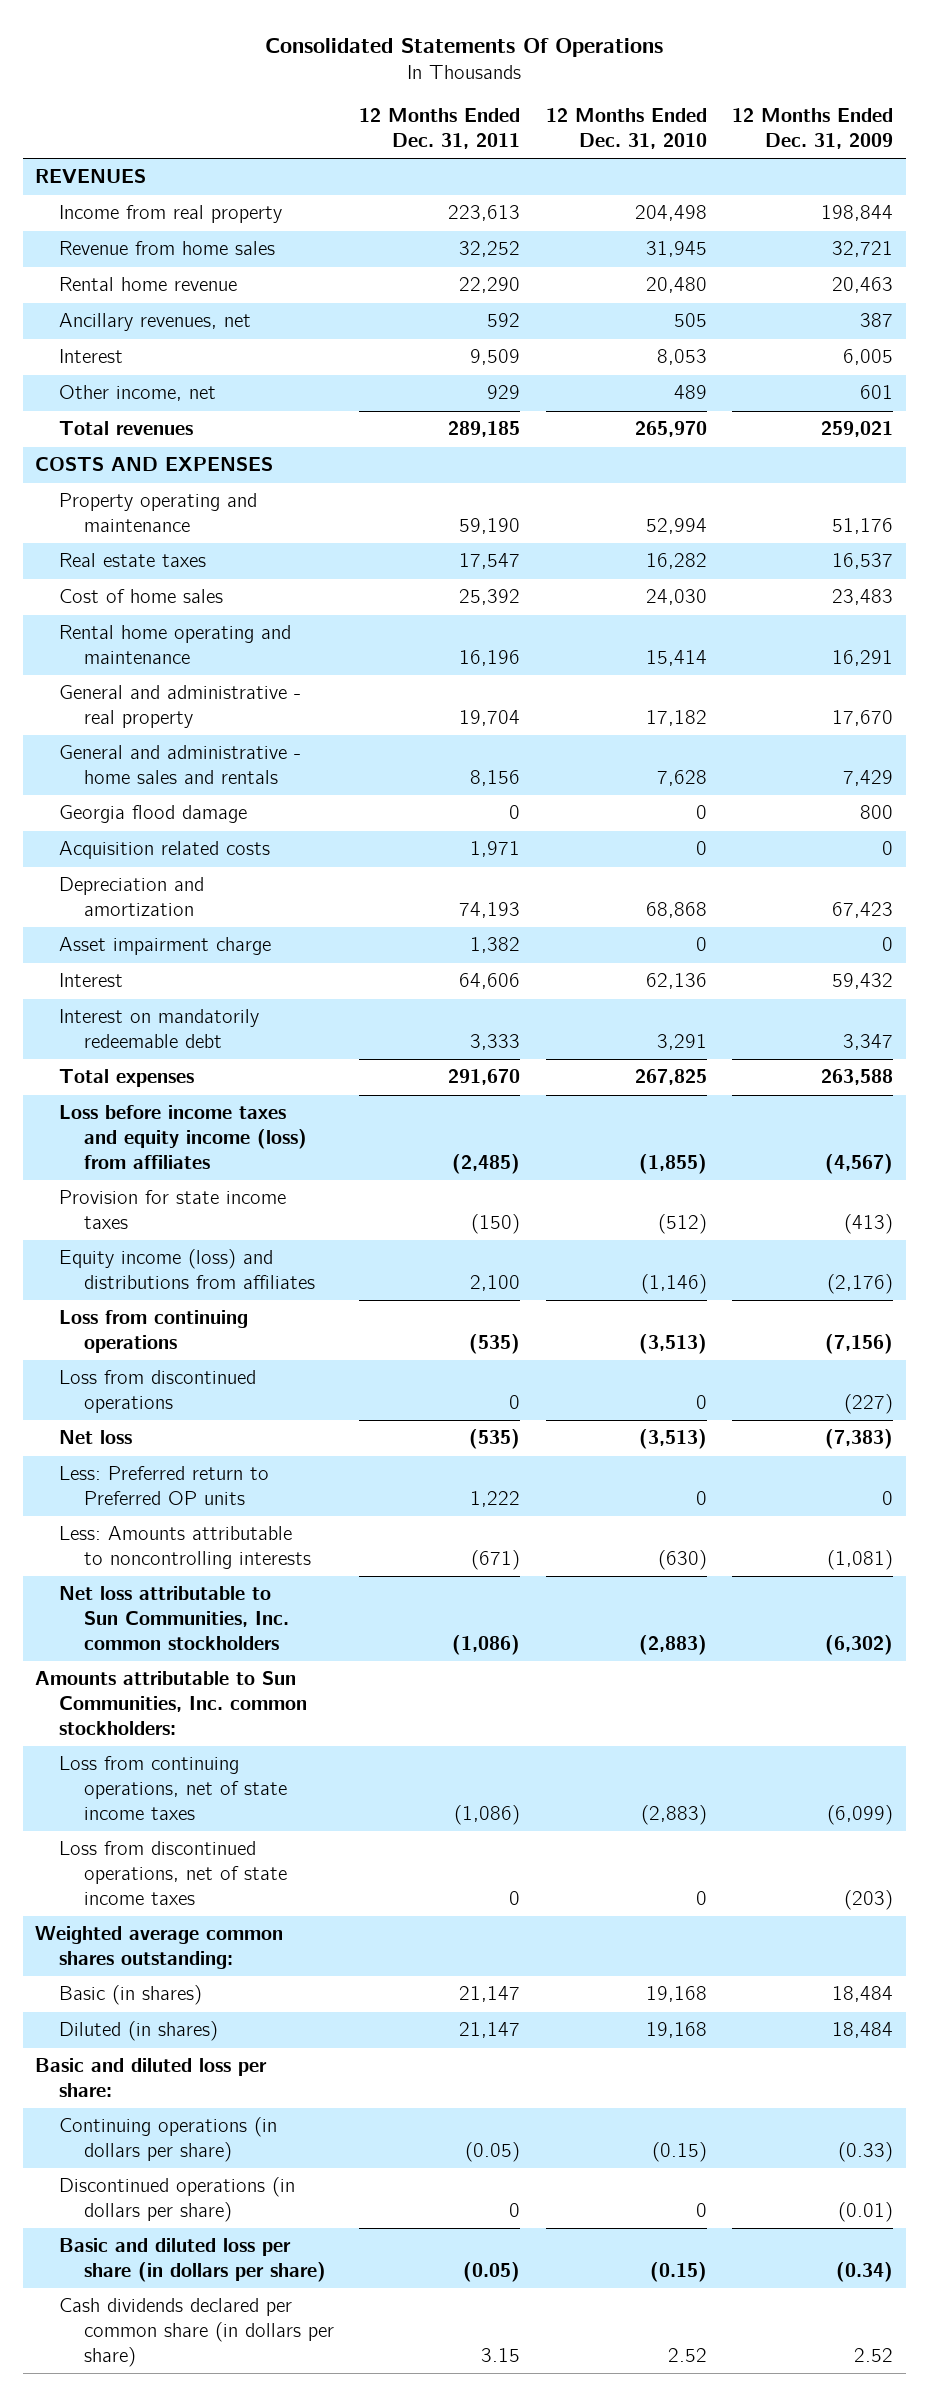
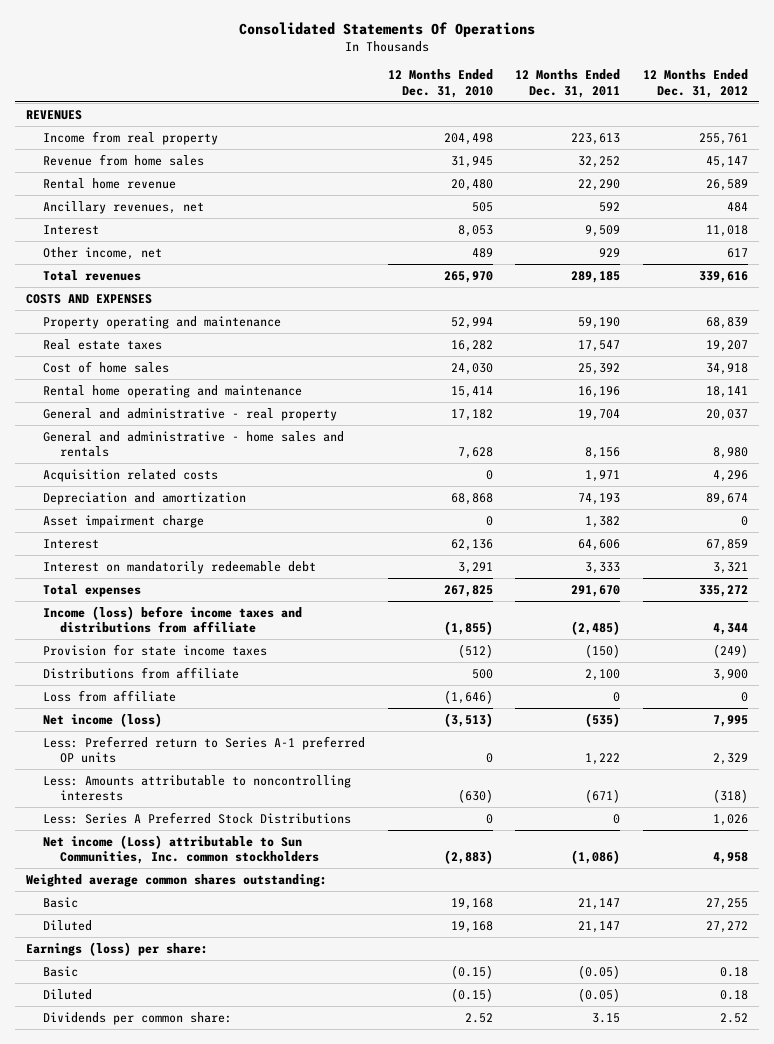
- | 12 Months Ended Dec. 31, 2011 | 12 Months Ended Dec. 31, 2010 | 12 Months Ended Dec. 31, 2009
+ | 12 Months Ended Dec. 31, 2010 | 12 Months Ended Dec. 31, 2011 | 12 Months Ended Dec. 31, 2012
- Georgia flood damage | 0 | 0 | 800
- Loss before income taxes and equity income (loss) from affiliates | (2,485) | (1,855) | (4,567)
+ Income (loss) before income taxes and distributions from affiliate | (1,855) | (2,485) | 4,344
- Equity income (loss) and distributions from affiliates | 2,100 | (1,146) | (2,176)
- Loss from continuing operations | (535) | (3,513) | (7,156)
- Loss from discontinued operations | 0 | 0 | (227)
- Net loss | (535) | (3,513) | (7,383)
- Less: Preferred return to Preferred OP units | 1,222 | 0 | 0
+ Distributions from affiliate | 500 | 2,100 | 3,900
+ Loss from affiliate | (1,646) | 0 | 0
+ Net income (loss) | (3,513) | (535) | 7,995
+ Less: Preferred return to Series A-1 preferred OP units | 0 | 1,222 | 2,329
- Net loss attributable to Sun Communities, Inc. common stockholders | (1,086) | (2,883) | (6,302)
- Amounts attributable to Sun Communities, Inc. common stockholders:
- Loss from continuing operations, net of state income taxes | (1,086) | (2,883) | (6,099)
- Loss from discontinued operations, net of state income taxes | 0 | 0 | (203)
+ Less: Series A Preferred Stock Distributions | 0 | 0 | 1,026
+ Net income (Loss) attributable to Sun Communities, Inc. common stockholders | (2,883) | (1,086) | 4,958
- Basic (in shares) | 21,147 | 19,168 | 18,484
- Diluted (in shares) | 21,147 | 19,168 | 18,484
- Basic and diluted loss per share:
- Continuing operations (in dollars per share) | (0.05) | (0.15) | (0.33)
- Discontinued operations (in dollars per share) | 0 | 0 | (0.01)
- Basic and diluted loss per share (in dollars per share) | (0.05) | (0.15) | (0.34)
- Cash dividends declared per common share (in dollars per share) | 3.15 | 2.52 | 2.52
+ Basic | 19,168 | 21,147 | 27,255
+ Diluted | 19,168 | 21,147 | 27,272
+ Earnings (loss) per share:
+ Basic | (0.15) | (0.05) | 0.18
+ Diluted | (0.15) | (0.05) | 0.18
+ Dividends per common share: | 2.52 | 3.15 | 2.52

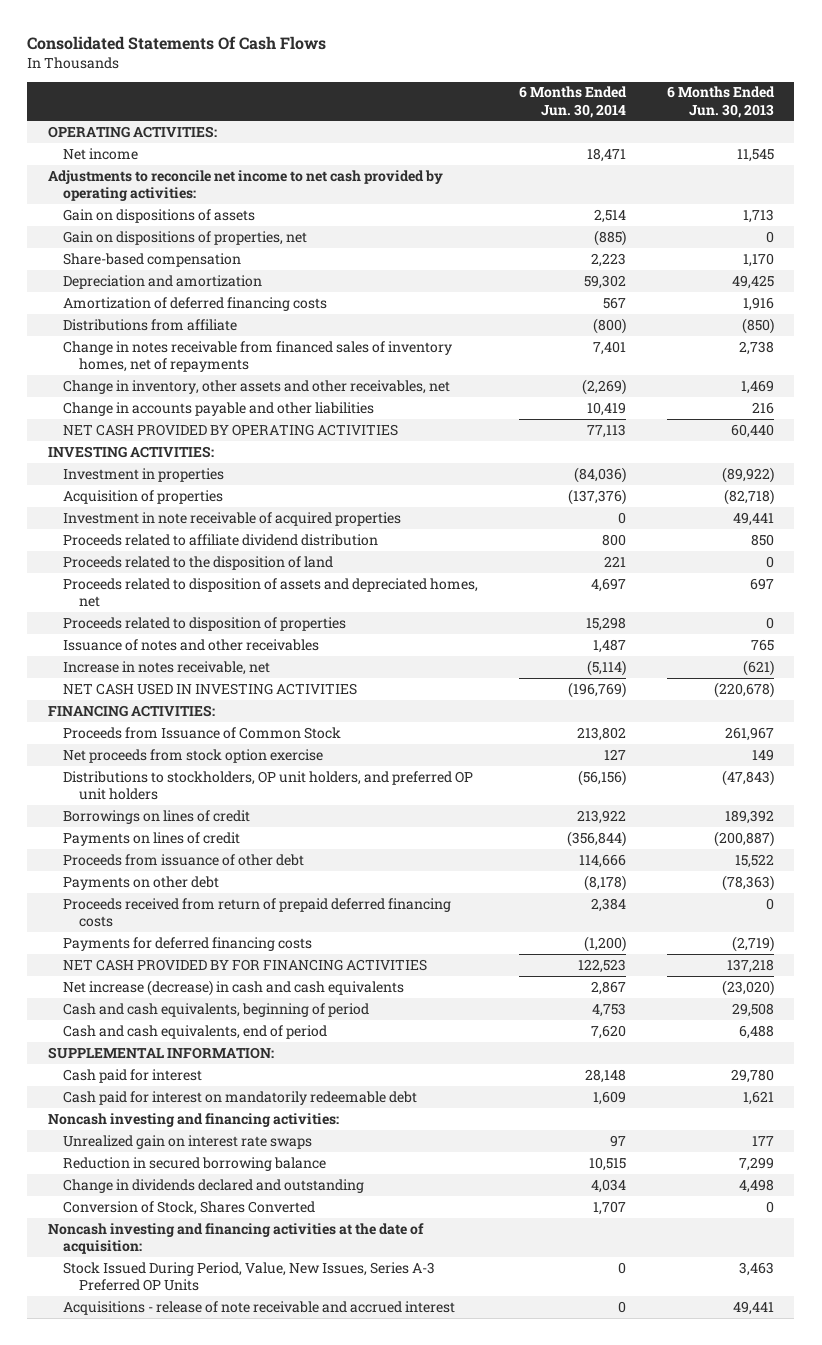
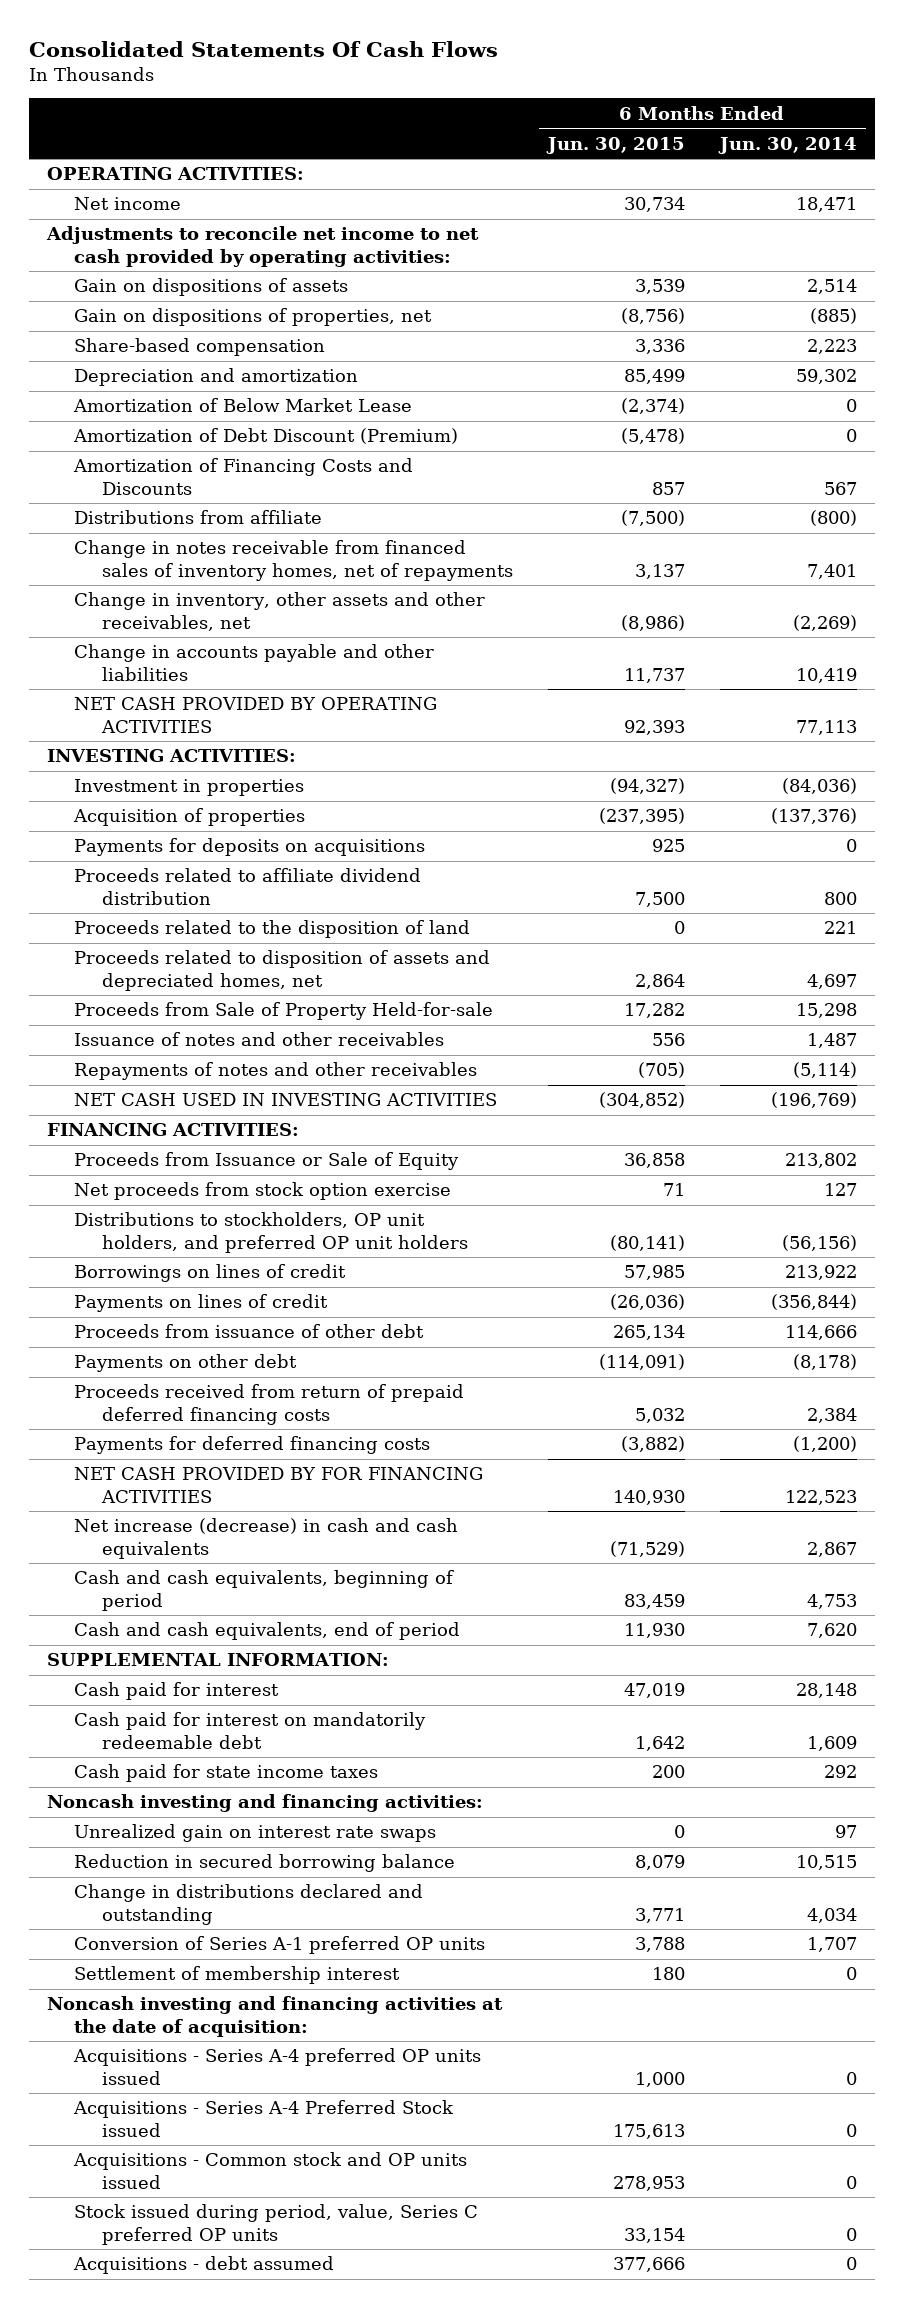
- | 6 Months Ended Jun. 30, 2014 | 6 Months Ended Jun. 30, 2013
+ | 6 Months Ended Jun. 30, 2015 | 6 Months Ended Jun. 30, 2014
- Amortization of deferred financing costs | 567 | 1,916
+ Amortization of Below Market Lease | (2,374) | 0
+ Amortization of Debt Discount (Premium) | (5,478) | 0
+ Amortization of Financing Costs and Discounts | 857 | 567
- Investment in note receivable of acquired properties | 0 | 49,441
+ Payments for deposits on acquisitions | 925 | 0
- Proceeds related to disposition of properties | 15,298 | 0
+ Proceeds from Sale of Property Held-for-sale | 17,282 | 15,298
- Increase in notes receivable, net | (5,114) | (621)
+ Repayments of notes and other receivables | (705) | (5,114)
- Proceeds from Issuance of Common Stock | 213,802 | 261,967
+ Proceeds from Issuance or Sale of Equity | 36,858 | 213,802
+ Cash paid for state income taxes | 200 | 292
- Change in dividends declared and outstanding | 4,034 | 4,498
- Conversion of Stock, Shares Converted | 1,707 | 0
+ Change in distributions declared and outstanding | 3,771 | 4,034
+ Conversion of Series A-1 preferred OP units | 3,788 | 1,707
+ Settlement of membership interest | 180 | 0
- Stock Issued During Period, Value, New Issues, Series A-3 Preferred OP Units | 0 | 3,463
- Acquisitions - release of note receivable and accrued interest | 0 | 49,441
+ Acquisitions - Series A-4 preferred OP units issued | 1,000 | 0
+ Acquisitions - Series A-4 Preferred Stock issued | 175,613 | 0
+ Acquisitions - Common stock and OP units issued | 278,953 | 0
+ Stock issued during period, value, Series C preferred OP units | 33,154 | 0
+ Acquisitions - debt assumed | 377,666 | 0

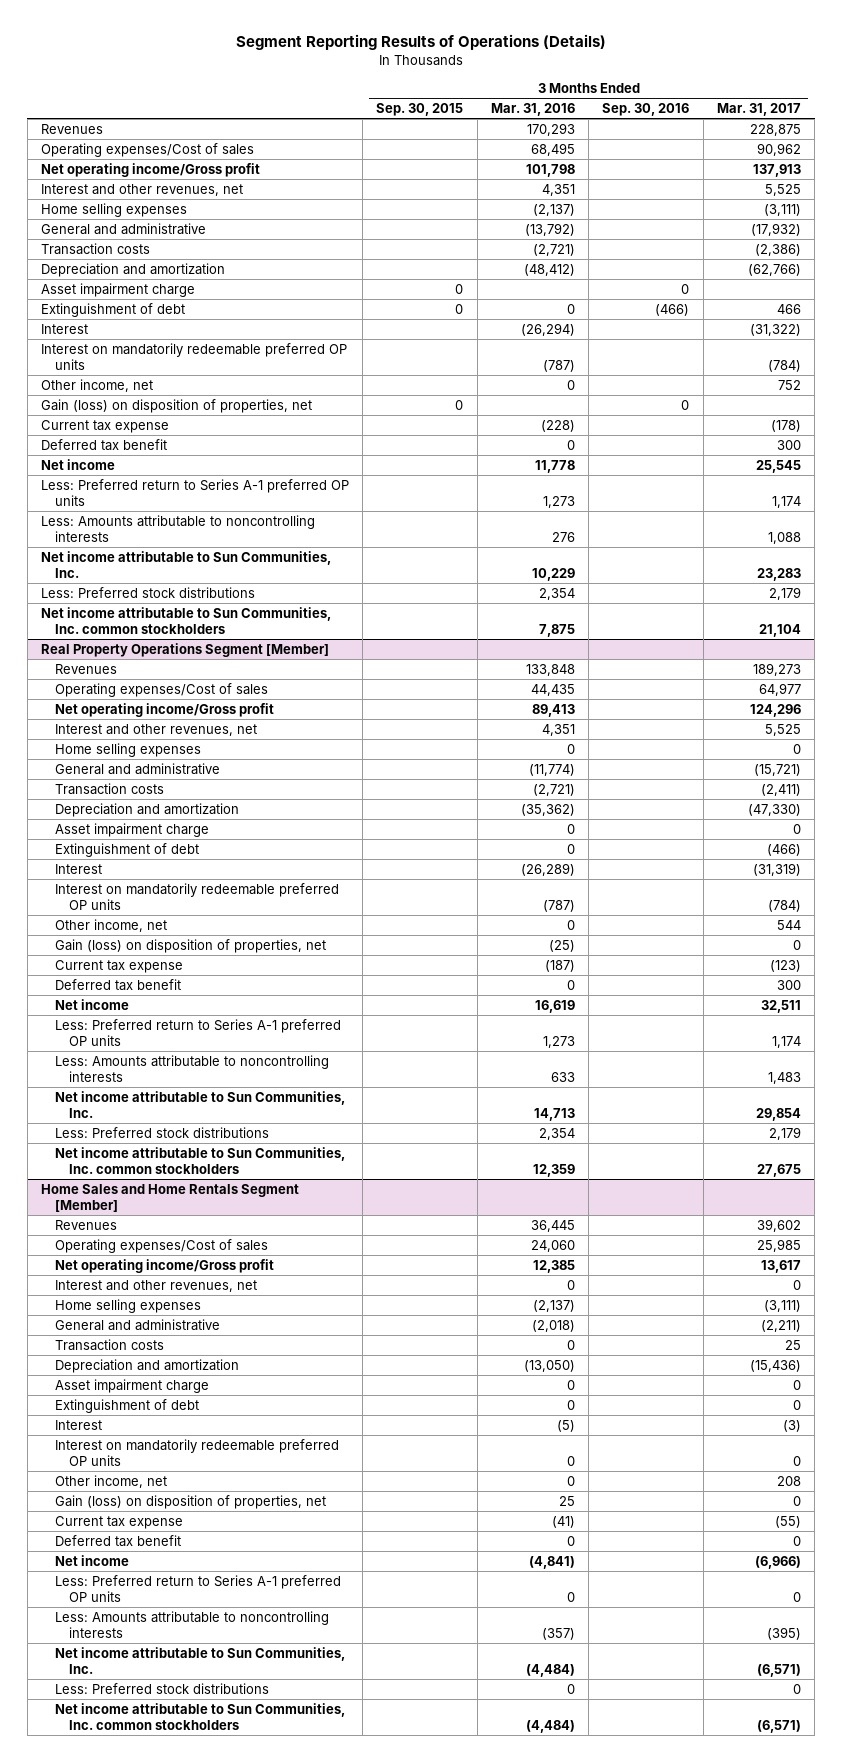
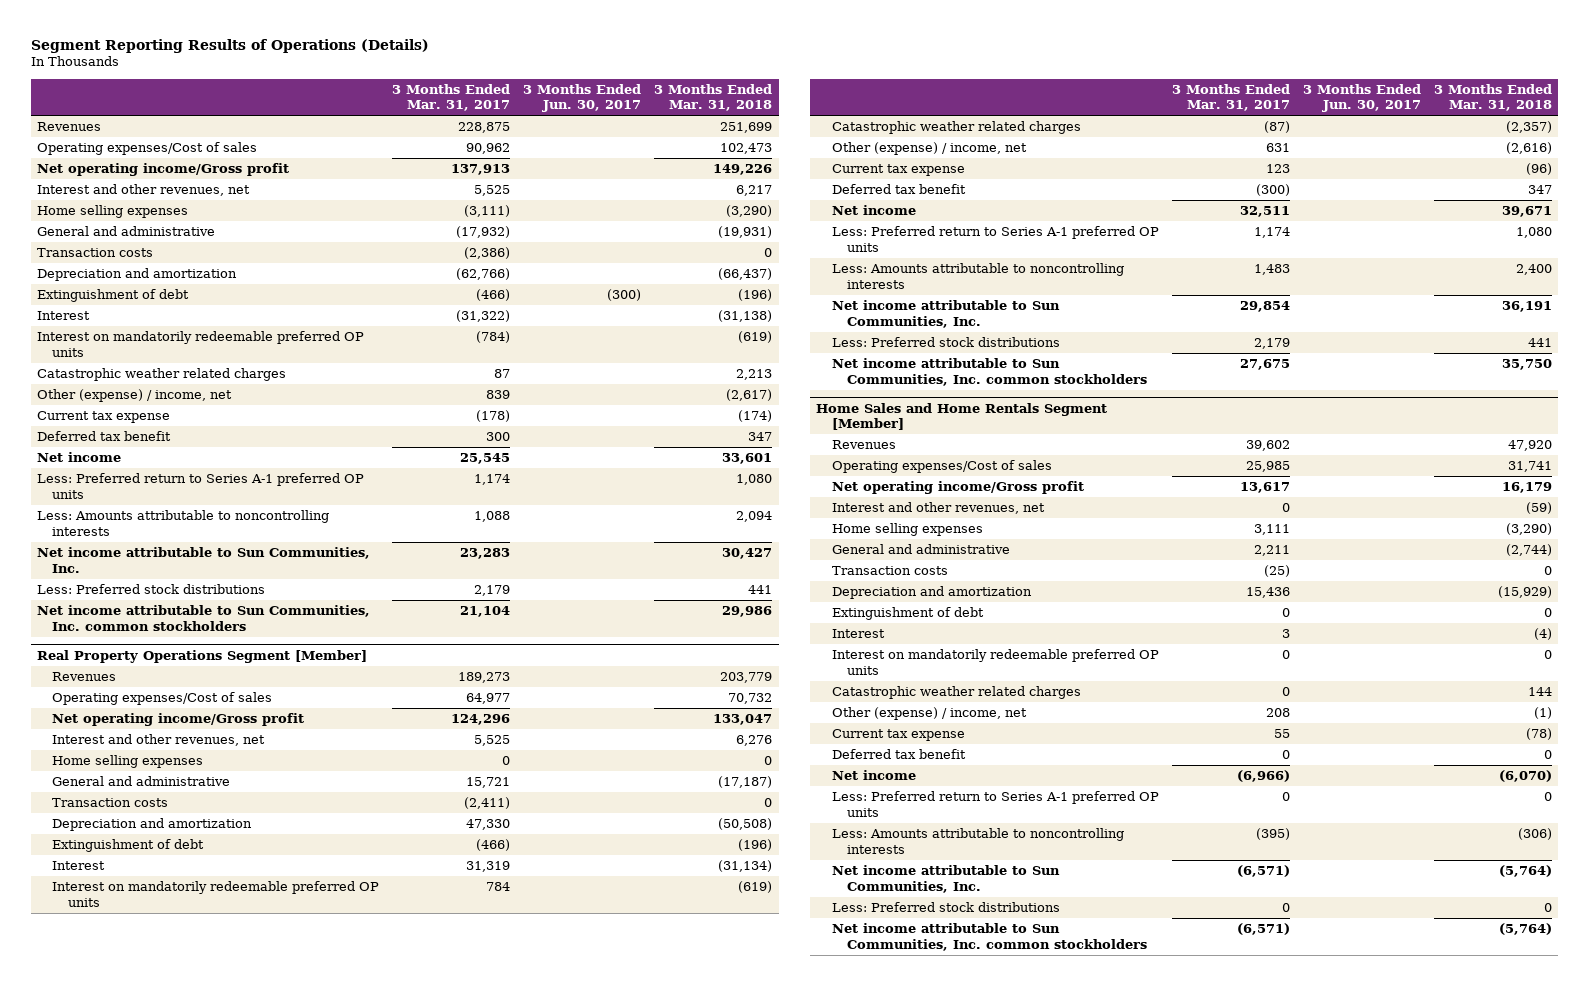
- | 3 Months Ended Sep. 30, 2015 | 3 Months Ended Mar. 31, 2016 | 3 Months Ended Sep. 30, 2016 | 3 Months Ended Mar. 31, 2017
+ | 3 Months Ended Mar. 31, 2017 | 3 Months Ended Jun. 30, 2017 | 3 Months Ended Mar. 31, 2018
- Asset impairment charge | 0 | | 0 |
- Extinguishment of debt | 0 | 0 | (466) | 466
+ Extinguishment of debt | (466) | (300) | (196)
- Other income, net | | 0 | | 752
- Gain (loss) on disposition of properties, net | 0 | | 0 |
+ Catastrophic weather related charges | 87 | | 2,213
+ Other (expense) / income, net | 839 | | (2,617)
@ Real Property Operations Segment [Member]
- General and administrative | | (11,774) | | (15,721)
+ General and administrative | 15,721 | | (17,187)
- Depreciation and amortization | | (35,362) | | (47,330)
- Asset impairment charge | | 0 | | 0
+ Depreciation and amortization | 47,330 | | (50,508)
- Interest | | (26,289) | | (31,319)
- Interest on mandatorily redeemable preferred OP units | | (787) | | (784)
- Other income, net | | 0 | | 544
- Gain (loss) on disposition of properties, net | | (25) | | 0
- Current tax expense | | (187) | | (123)
- Deferred tax benefit | | 0 | | 300
+ Interest | 31,319 | | (31,134)
+ Interest on mandatorily redeemable preferred OP units | 784 | | (619)
+ Catastrophic weather related charges | (87) | | (2,357)
+ Other (expense) / income, net | 631 | | (2,616)
+ Current tax expense | 123 | | (96)
+ Deferred tax benefit | (300) | | 347
@ Home Sales and Home Rentals Segment [Member]
- Home selling expenses | | (2,137) | | (3,111)
- General and administrative | | (2,018) | | (2,211)
- Transaction costs | | 0 | | 25
- Depreciation and amortization | | (13,050) | | (15,436)
- Asset impairment charge | | 0 | | 0
+ Home selling expenses | 3,111 | | (3,290)
+ General and administrative | 2,211 | | (2,744)
+ Transaction costs | (25) | | 0
+ Depreciation and amortization | 15,436 | | (15,929)
- Interest | | (5) | | (3)
+ Interest | 3 | | (4)
- Other income, net | | 0 | | 208
- Gain (loss) on disposition of properties, net | | 25 | | 0
- Current tax expense | | (41) | | (55)
+ Catastrophic weather related charges | 0 | | 144
+ Other (expense) / income, net | 208 | | (1)
+ Current tax expense | 55 | | (78)

